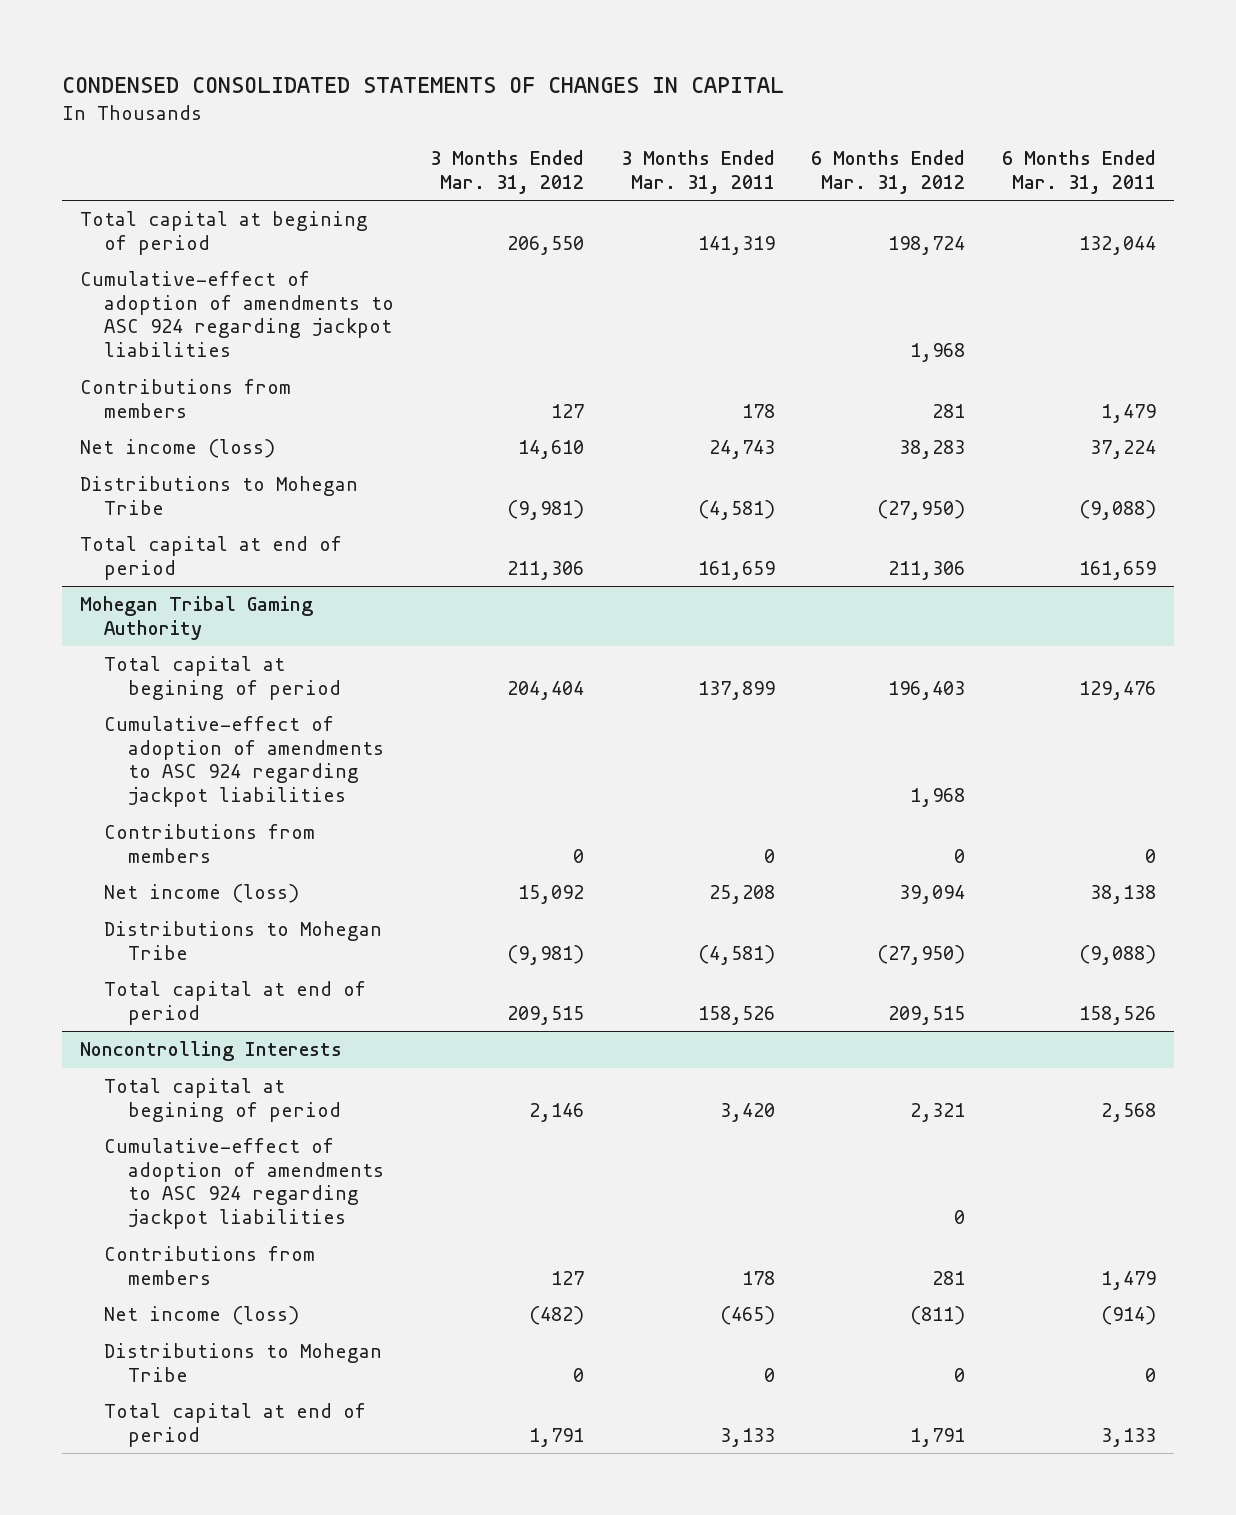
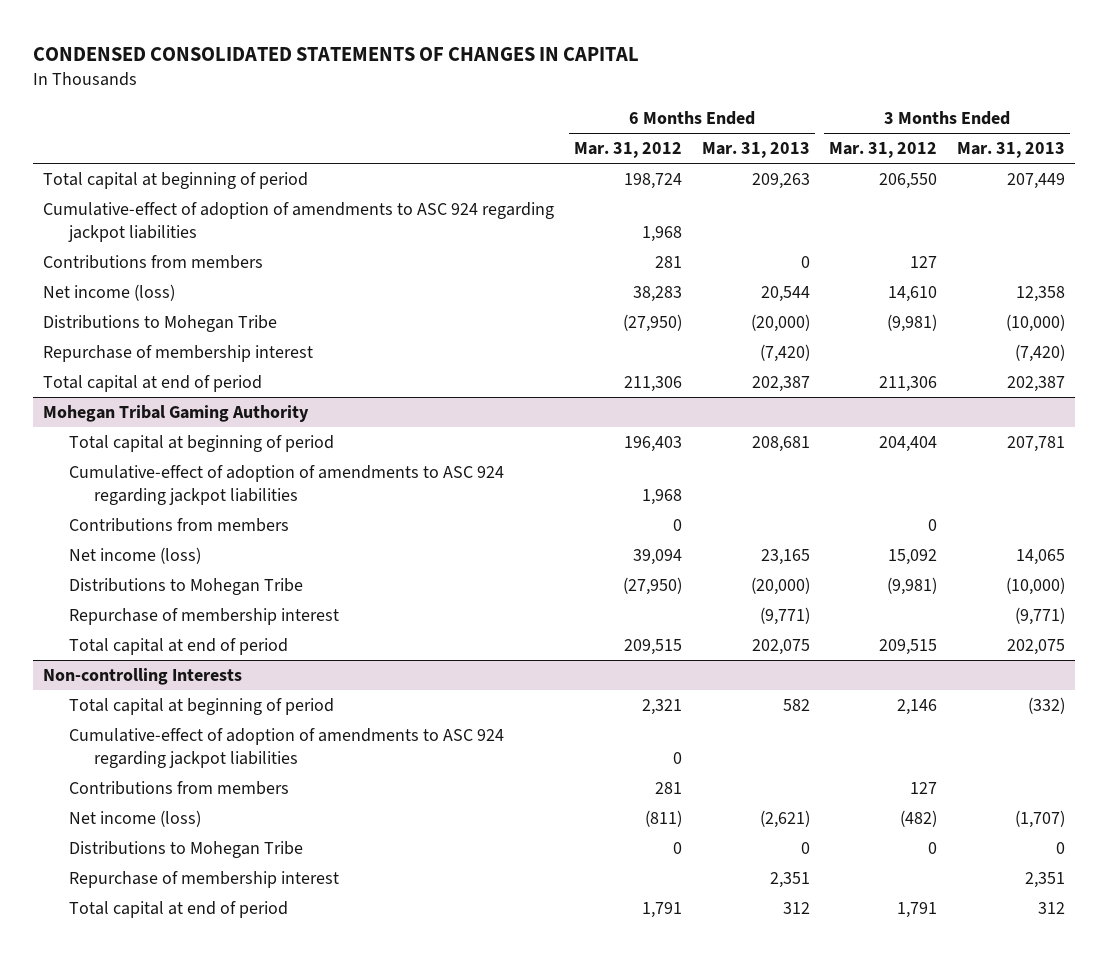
- | 3 Months Ended Mar. 31, 2012 | 3 Months Ended Mar. 31, 2011 | 6 Months Ended Mar. 31, 2012 | 6 Months Ended Mar. 31, 2011
+ | 6 Months Ended Mar. 31, 2012 | 6 Months Ended Mar. 31, 2013 | 3 Months Ended Mar. 31, 2012 | 3 Months Ended Mar. 31, 2013
- Total capital at begining of period | 206,550 | 141,319 | 198,724 | 132,044
+ Total capital at beginning of period | 198,724 | 209,263 | 206,550 | 207,449
+ Repurchase of membership interest | | (7,420) | | (7,420)
@ Mohegan Tribal Gaming Authority
- Total capital at begining of period | 204,404 | 137,899 | 196,403 | 129,476
+ Total capital at beginning of period | 196,403 | 208,681 | 204,404 | 207,781
+ Repurchase of membership interest | | (9,771) | | (9,771)
- Noncontrolling Interests
- Total capital at begining of period | 2,146 | 3,420 | 2,321 | 2,568
+ Non-controlling Interests
+ Total capital at beginning of period | 2,321 | 582 | 2,146 | (332)
+ Repurchase of membership interest | | 2,351 | | 2,351

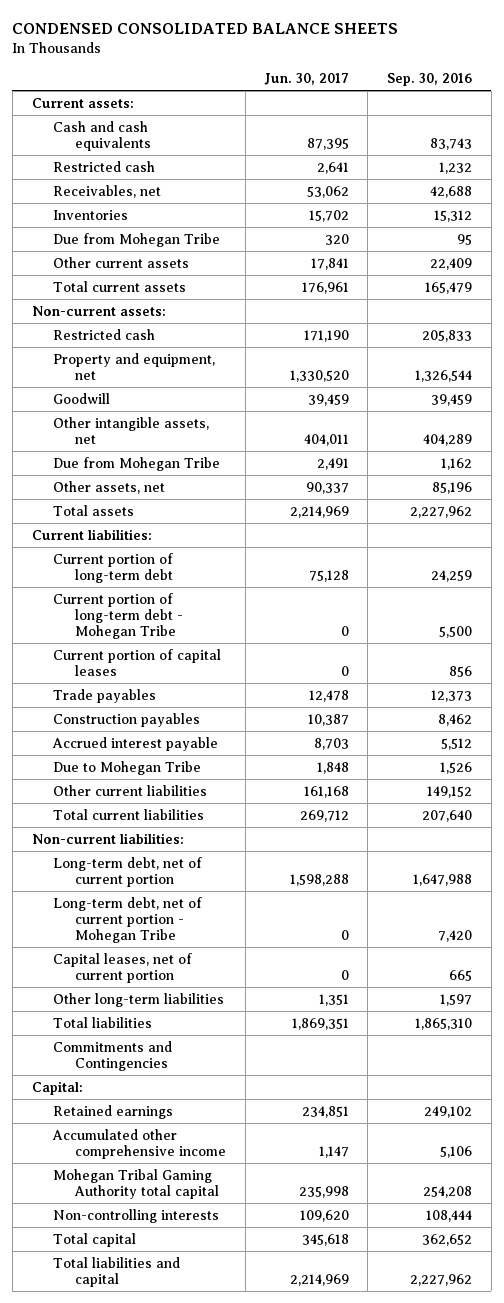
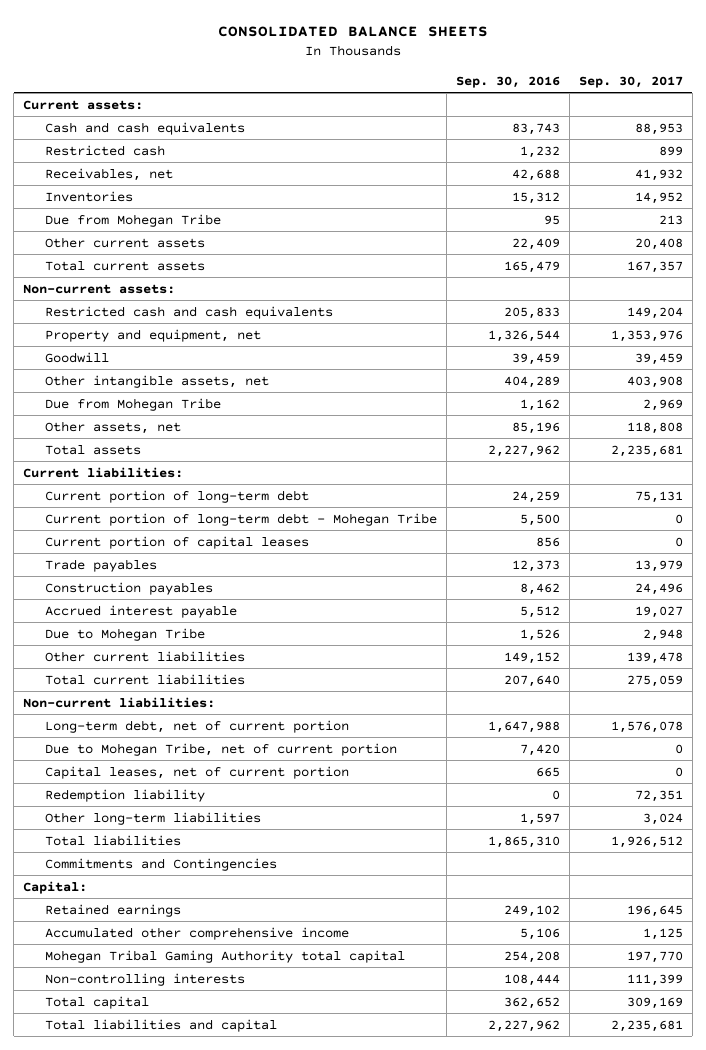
- CONDENSED CONSOLIDATED BALANCE SHEETS
+ CONSOLIDATED BALANCE SHEETS
- | Jun. 30, 2017 | Sep. 30, 2016
+ | Sep. 30, 2016 | Sep. 30, 2017
- Restricted cash | 171,190 | 205,833
+ Restricted cash and cash equivalents | 205,833 | 149,204
- Long-term debt, net of current portion - Mohegan Tribe | 0 | 7,420
+ Due to Mohegan Tribe, net of current portion | 7,420 | 0
+ Redemption liability | 0 | 72,351

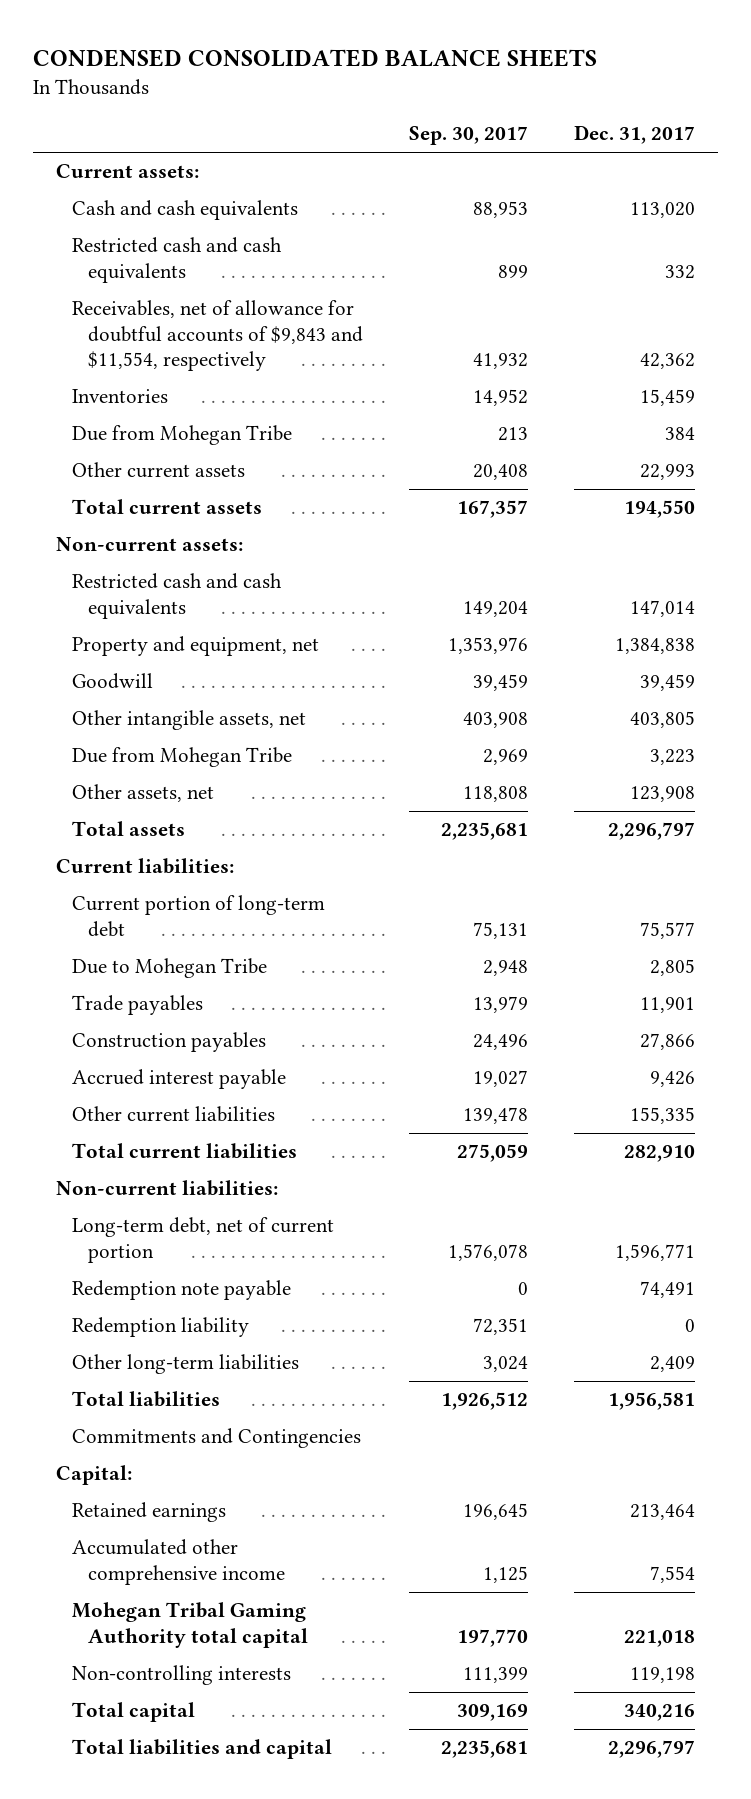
- CONSOLIDATED BALANCE SHEETS
+ CONDENSED CONSOLIDATED BALANCE SHEETS
- | Sep. 30, 2016 | Sep. 30, 2017
+ | Sep. 30, 2017 | Dec. 31, 2017
- Restricted cash | 1,232 | 899
- Receivables, net | 42,688 | 41,932
+ Restricted cash and cash equivalents | 899 | 332
+ Receivables, net of allowance for doubtful accounts of $9,843 and $11,554, respectively | 41,932 | 42,362
- Current portion of long-term debt - Mohegan Tribe | 5,500 | 0
- Current portion of capital leases | 856 | 0
moved up: Due to Mohegan Tribe | 2,948 | 2,805
- Due to Mohegan Tribe, net of current portion | 7,420 | 0
- Capital leases, net of current portion | 665 | 0
+ Redemption note payable | 0 | 74,491

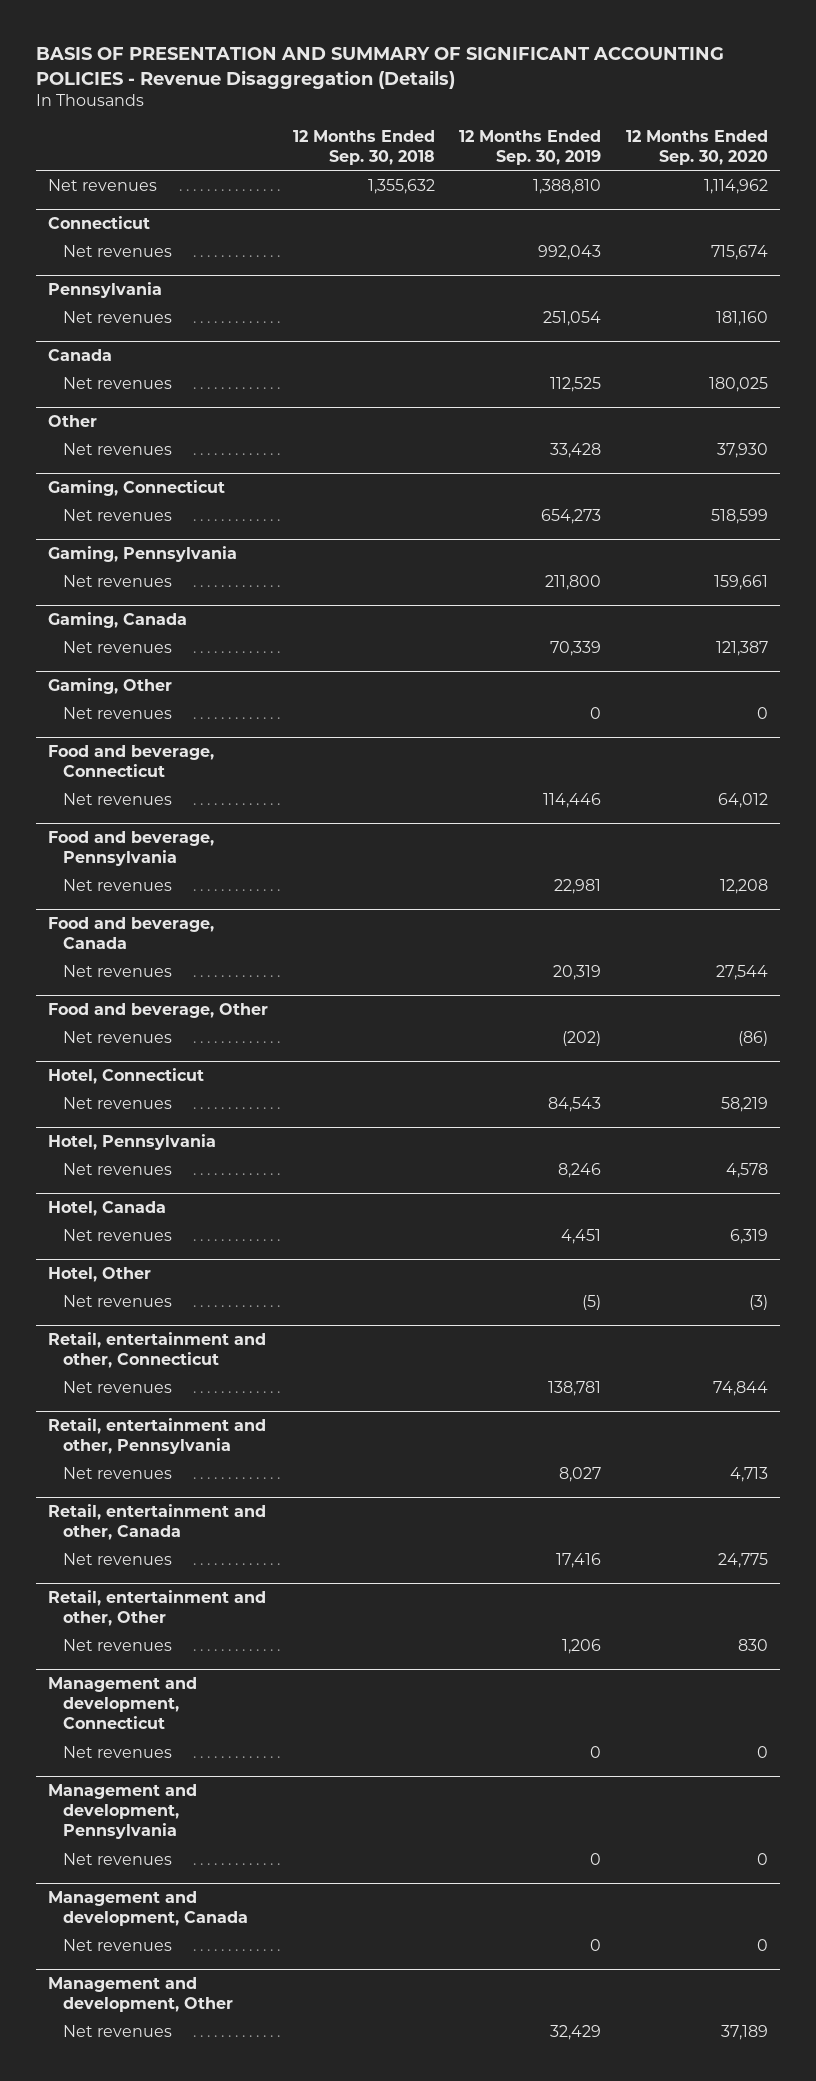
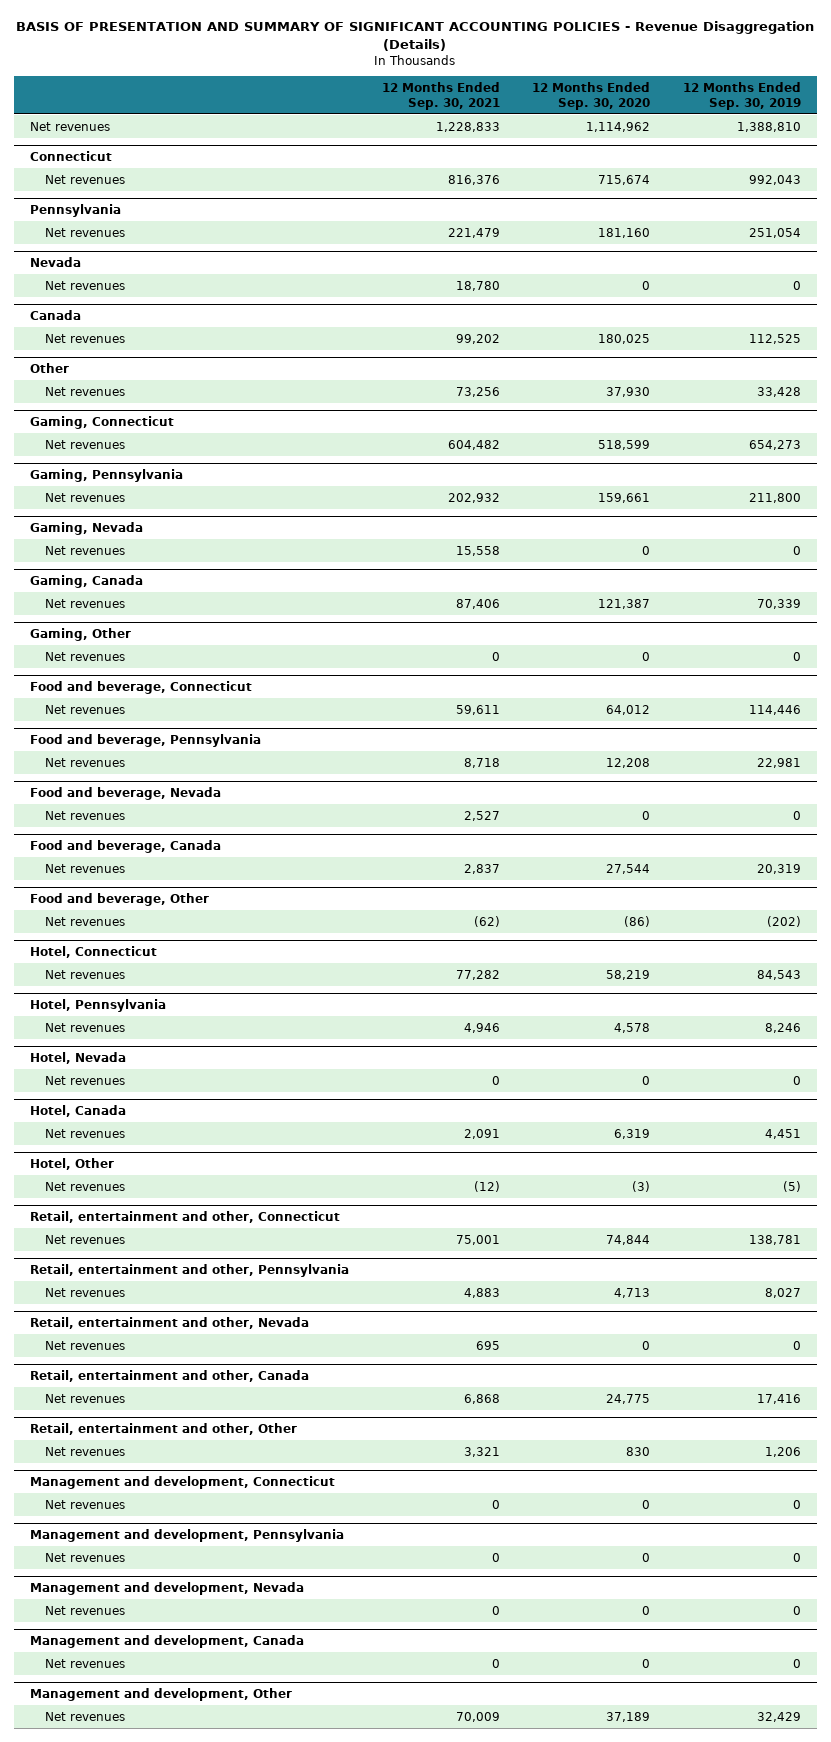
- | 12 Months Ended Sep. 30, 2018 | 12 Months Ended Sep. 30, 2019 | 12 Months Ended Sep. 30, 2020
+ | 12 Months Ended Sep. 30, 2021 | 12 Months Ended Sep. 30, 2020 | 12 Months Ended Sep. 30, 2019
+ Nevada
+ Net revenues | 18,780 | 0 | 0
+ Gaming, Nevada
+ Net revenues | 15,558 | 0 | 0
+ Food and beverage, Nevada
+ Net revenues | 2,527 | 0 | 0
+ Hotel, Nevada
+ Net revenues | 0 | 0 | 0
+ Retail, entertainment and other, Nevada
+ Net revenues | 695 | 0 | 0
+ Management and development, Nevada
+ Net revenues | 0 | 0 | 0

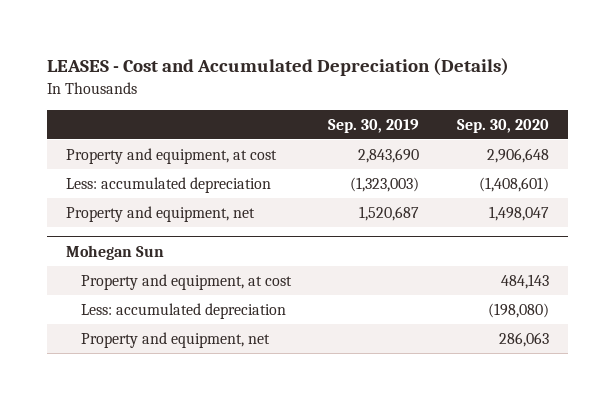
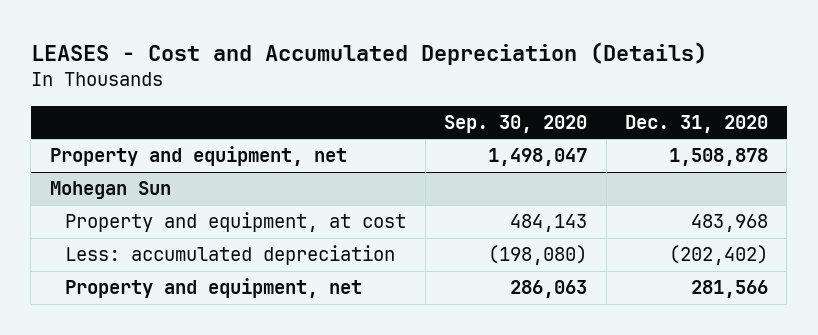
- | Sep. 30, 2019 | Sep. 30, 2020
+ | Sep. 30, 2020 | Dec. 31, 2020
- Property and equipment, at cost | 2,843,690 | 2,906,648
- Less: accumulated depreciation | (1,323,003) | (1,408,601)

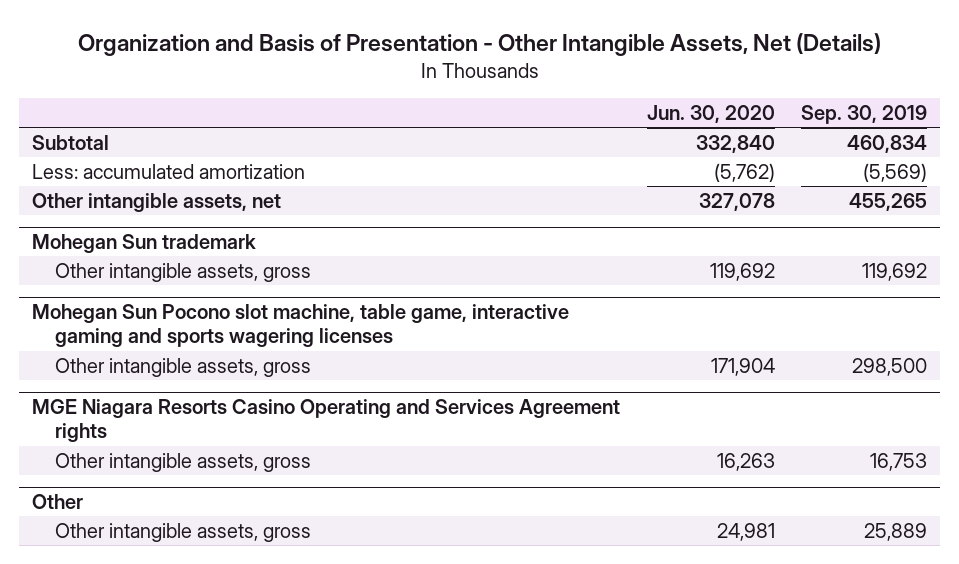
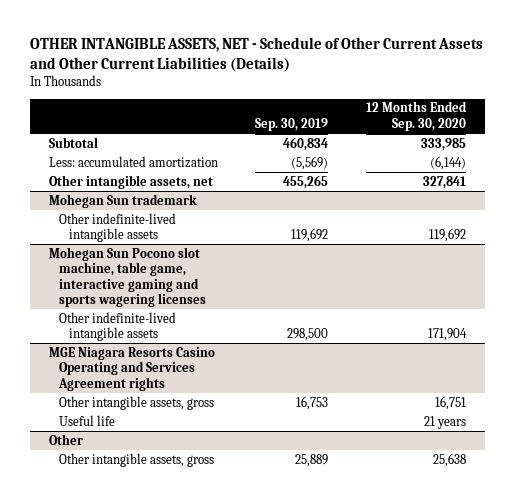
- Organization and Basis of Presentation - Other Intangible Assets, Net (Details)
+ OTHER INTANGIBLE ASSETS, NET - Schedule of Other Current Assets and Other Current Liabilities (Details)
- | Jun. 30, 2020 | Sep. 30, 2019
+ | Sep. 30, 2019 | 12 Months Ended Sep. 30, 2020
@ Mohegan Sun trademark
- Other intangible assets, gross | 119,692 | 119,692
+ Other indefinite-lived intangible assets | 119,692 | 119,692
@ Mohegan Sun Pocono slot machine, table game, interactive gaming and sports wagering licenses
- Other intangible assets, gross | 171,904 | 298,500
+ Other indefinite-lived intangible assets | 298,500 | 171,904
@ MGE Niagara Resorts Casino Operating and Services Agreement rights
+ Useful life | | 21 years

